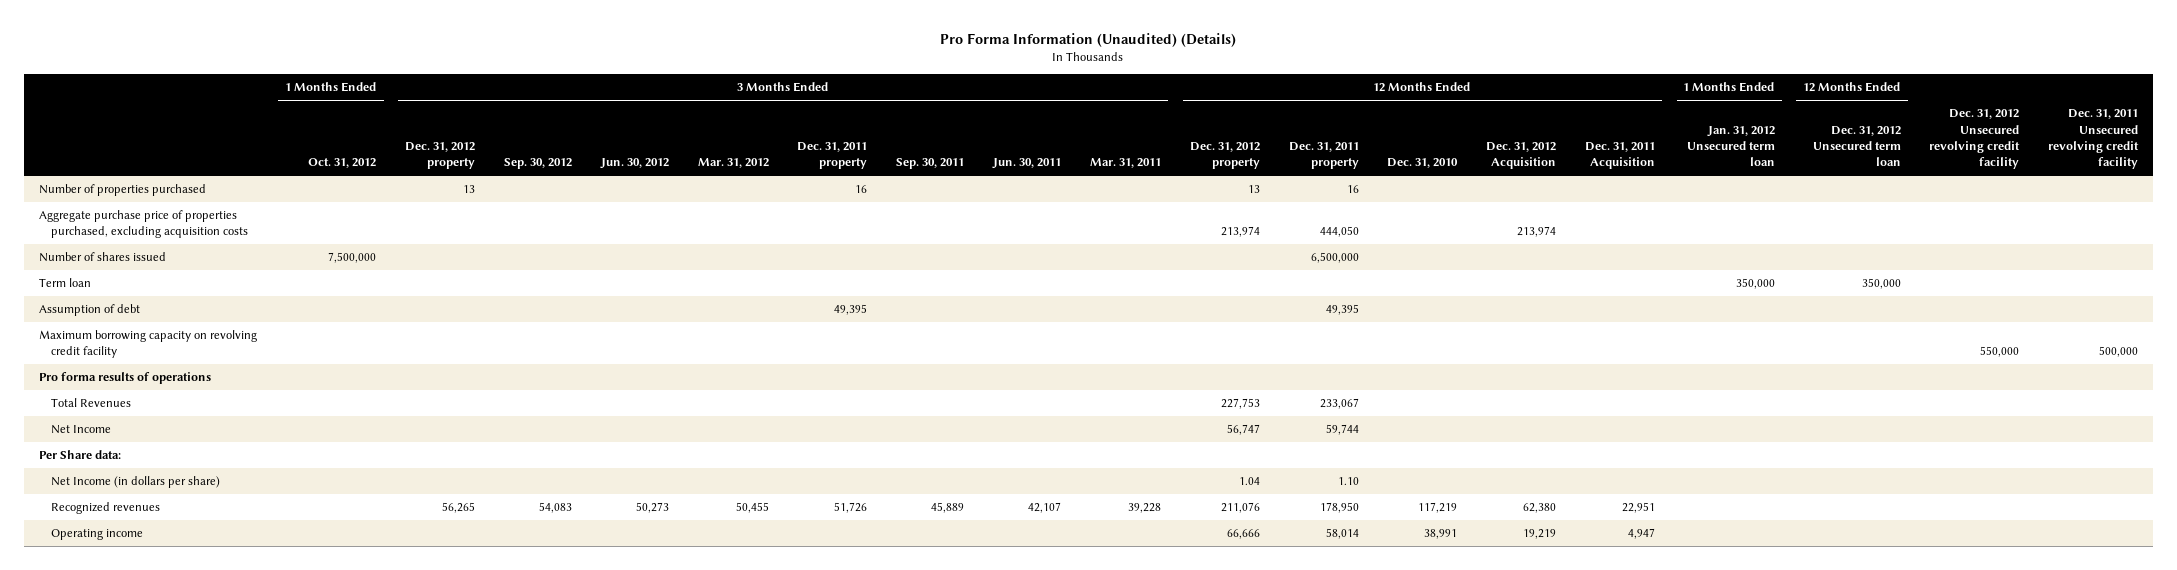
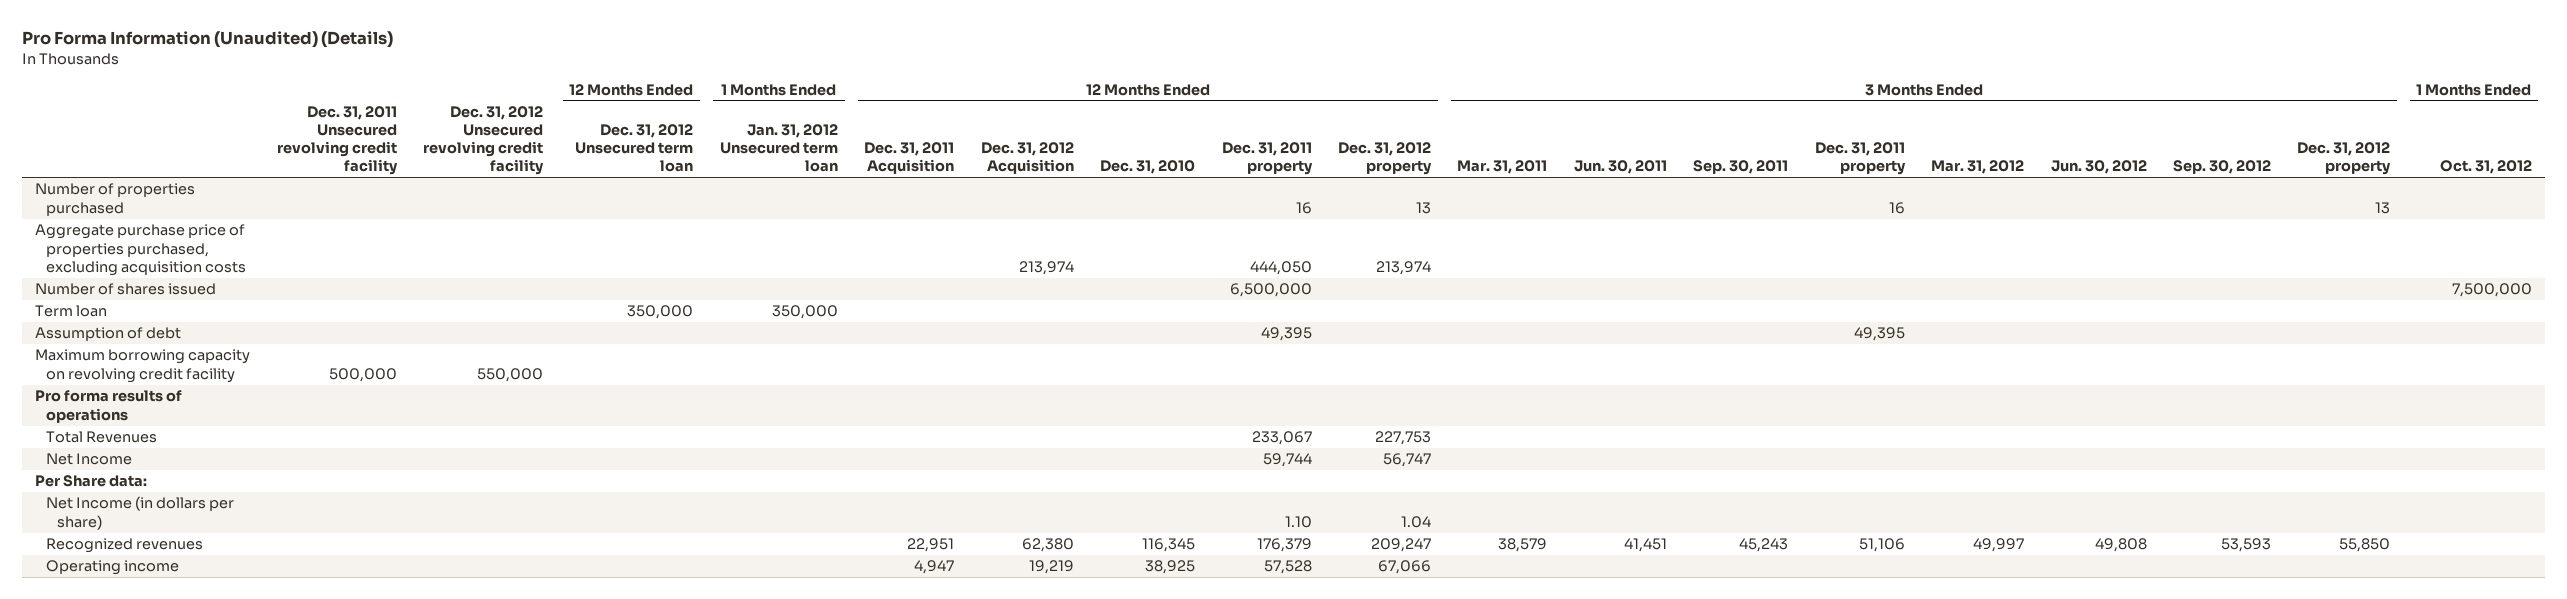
- | 1 Months Ended Oct. 31, 2012 | 3 Months Ended Dec. 31, 2012 property | 3 Months Ended Sep. 30, 2012 | 3 Months Ended Jun. 30, 2012 | 3 Months Ended Mar. 31, 2012 | 3 Months Ended Dec. 31, 2011 property | 3 Months Ended Sep. 30, 2011 | 3 Months Ended Jun. 30, 2011 | 3 Months Ended Mar. 31, 2011 | 12 Months Ended Dec. 31, 2012 property | 12 Months Ended Dec. 31, 2011 property | 12 Months Ended Dec. 31, 2010 | 12 Months Ended Dec. 31, 2012 Acquisition | 12 Months Ended Dec. 31, 2011 Acquisition | 1 Months Ended Jan. 31, 2012 Unsecured term loan | 12 Months Ended Dec. 31, 2012 Unsecured term loan | Dec. 31, 2012 Unsecured revolving credit facility | Dec. 31, 2011 Unsecured revolving credit facility
+ | Dec. 31, 2011 Unsecured revolving credit facility | Dec. 31, 2012 Unsecured revolving credit facility | 12 Months Ended Dec. 31, 2012 Unsecured term loan | 1 Months Ended Jan. 31, 2012 Unsecured term loan | 12 Months Ended Dec. 31, 2011 Acquisition | 12 Months Ended Dec. 31, 2012 Acquisition | 12 Months Ended Dec. 31, 2010 | 12 Months Ended Dec. 31, 2011 property | 12 Months Ended Dec. 31, 2012 property | 3 Months Ended Mar. 31, 2011 | 3 Months Ended Jun. 30, 2011 | 3 Months Ended Sep. 30, 2011 | 3 Months Ended Dec. 31, 2011 property | 3 Months Ended Mar. 31, 2012 | 3 Months Ended Jun. 30, 2012 | 3 Months Ended Sep. 30, 2012 | 3 Months Ended Dec. 31, 2012 property | 1 Months Ended Oct. 31, 2012
- Recognized revenues | | 56,265 | 54,083 | 50,273 | 50,455 | 51,726 | 45,889 | 42,107 | 39,228 | 211,076 | 178,950 | 117,219 | 62,380 | 22,951 | | | |
- Operating income | | | | | | | | | | 66,666 | 58,014 | 38,991 | 19,219 | 4,947 | | | |
+ Recognized revenues | | | | | 22,951 | 62,380 | 116,345 | 176,379 | 209,247 | 38,579 | 41,451 | 45,243 | 51,106 | 49,997 | 49,808 | 53,593 | 55,850 |
+ Operating income | | | | | 4,947 | 19,219 | 38,925 | 57,528 | 67,066 | | | | | | | | |

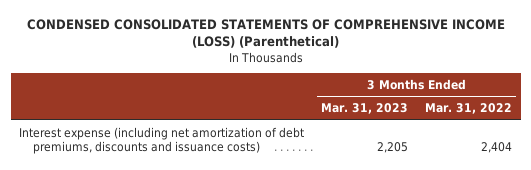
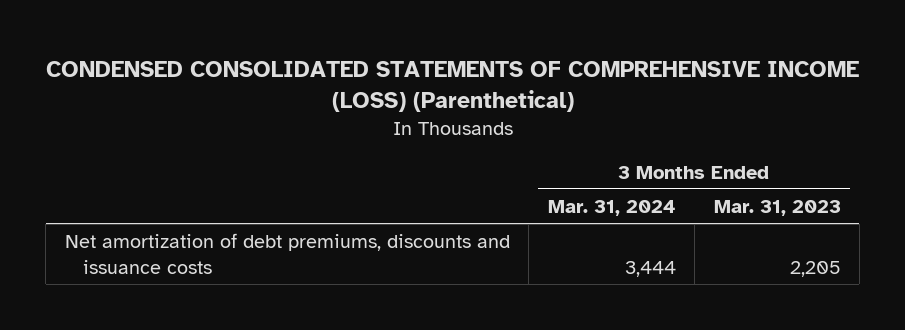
- | 3 Months Ended Mar. 31, 2023 | 3 Months Ended Mar. 31, 2022
+ | 3 Months Ended Mar. 31, 2024 | 3 Months Ended Mar. 31, 2023
- Interest expense (including net amortization of debt premiums, discounts and issuance costs) | 2,205 | 2,404
+ Net amortization of debt premiums, discounts and issuance costs | 3,444 | 2,205

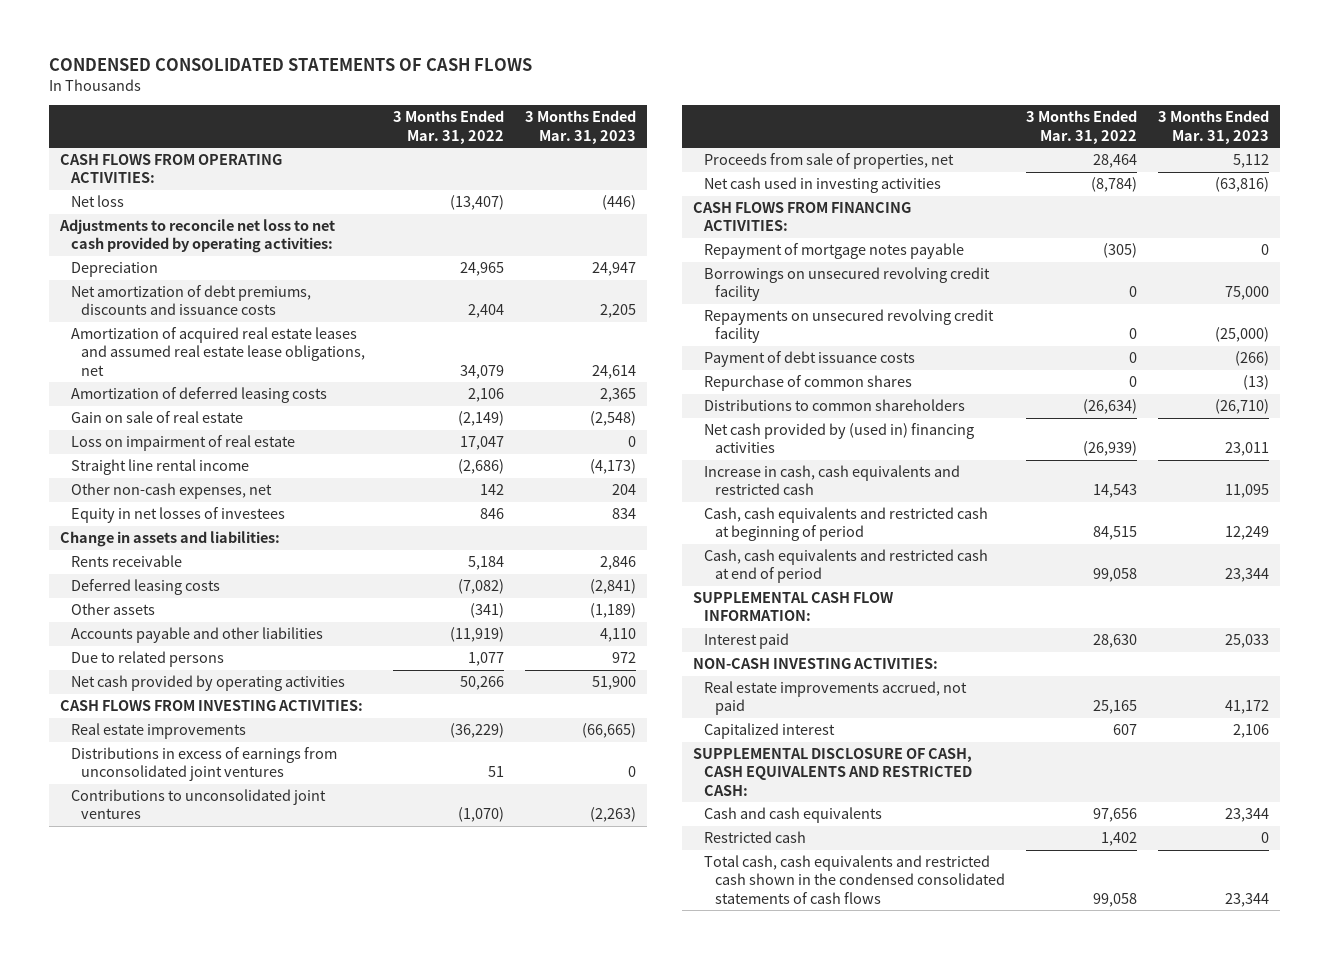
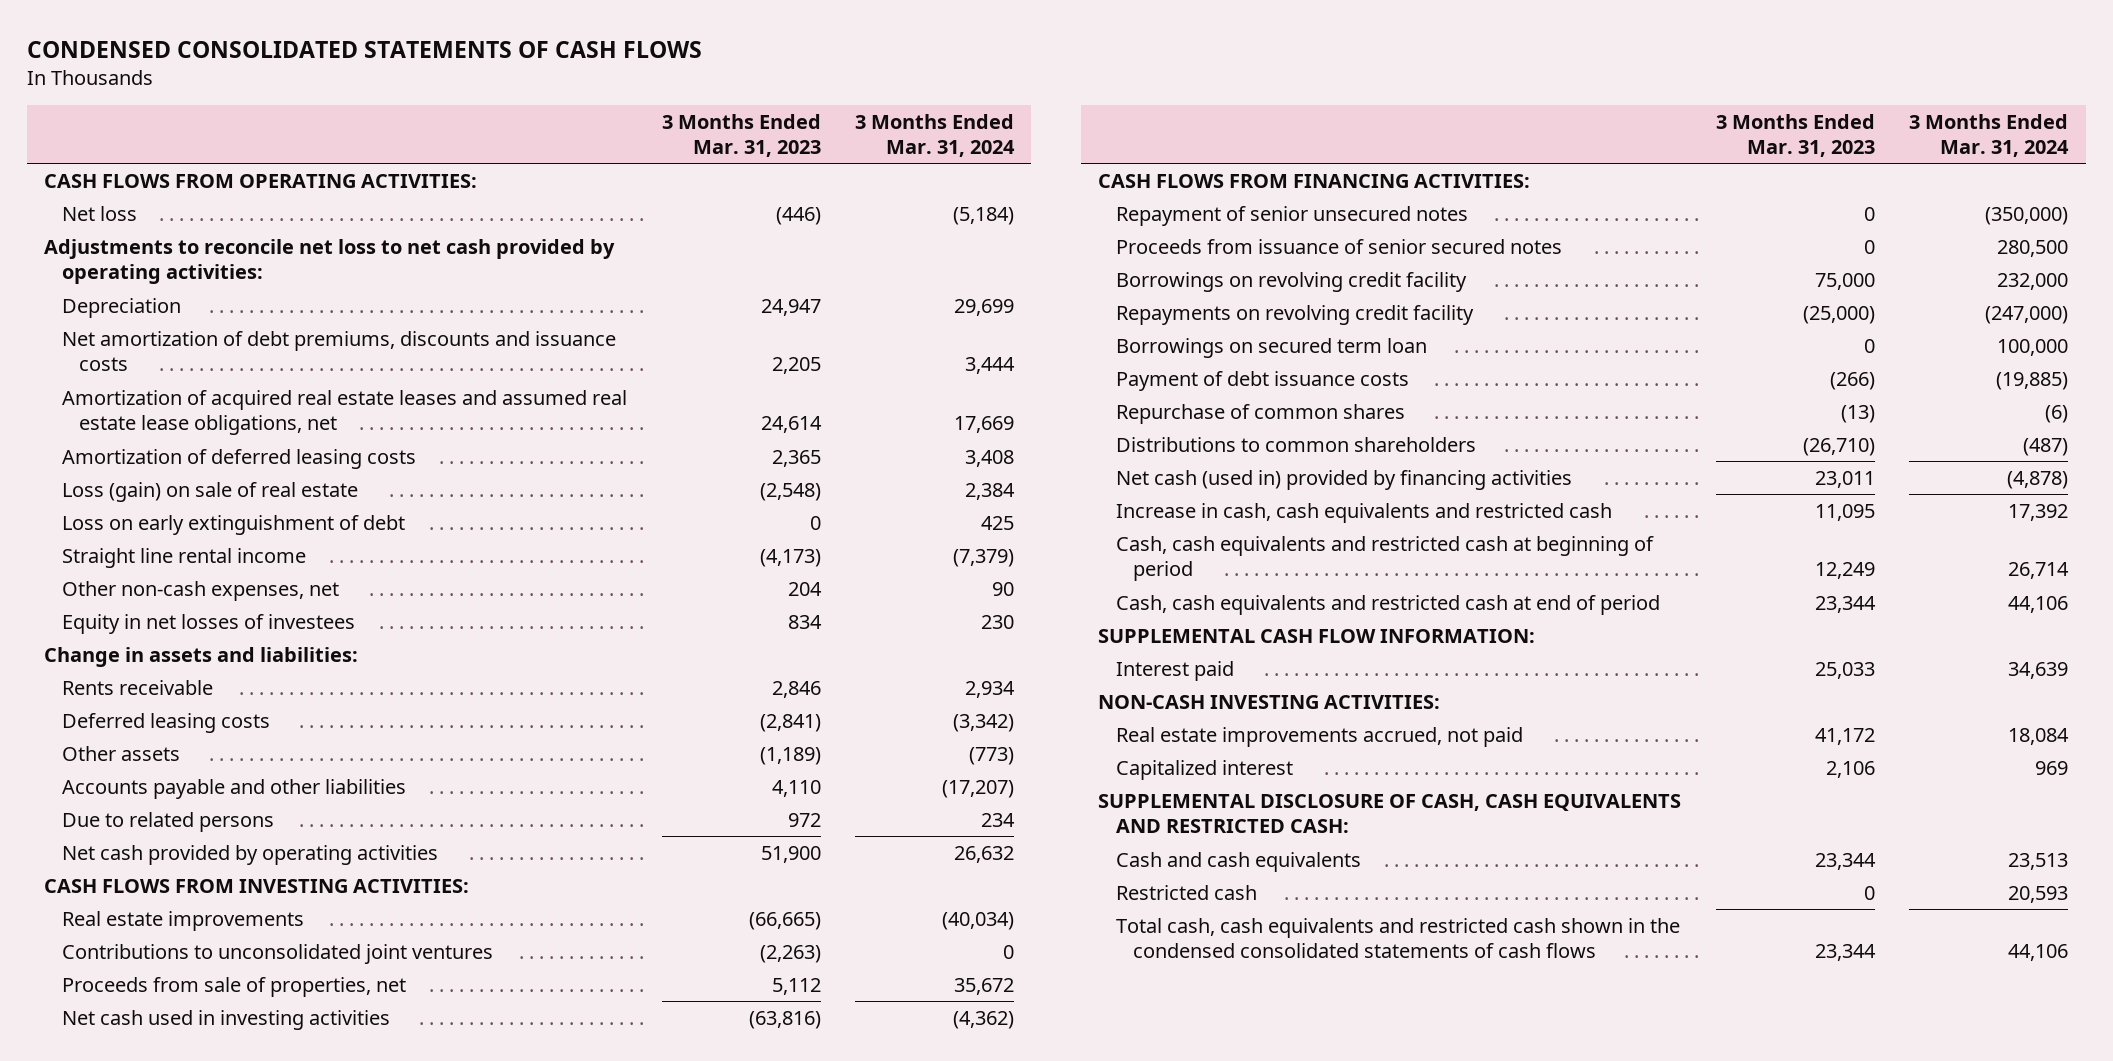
- | 3 Months Ended Mar. 31, 2022 | 3 Months Ended Mar. 31, 2023
+ | 3 Months Ended Mar. 31, 2023 | 3 Months Ended Mar. 31, 2024
- Gain on sale of real estate | (2,149) | (2,548)
- Loss on impairment of real estate | 17,047 | 0
+ Loss (gain) on sale of real estate | (2,548) | 2,384
+ Loss on early extinguishment of debt | 0 | 425
- Distributions in excess of earnings from unconsolidated joint ventures | 51 | 0
- Repayment of mortgage notes payable | (305) | 0
- Borrowings on unsecured revolving credit facility | 0 | 75,000
- Repayments on unsecured revolving credit facility | 0 | (25,000)
+ Repayment of senior unsecured notes | 0 | (350,000)
+ Proceeds from issuance of senior secured notes | 0 | 280,500
+ Borrowings on revolving credit facility | 75,000 | 232,000
+ Repayments on revolving credit facility | (25,000) | (247,000)
+ Borrowings on secured term loan | 0 | 100,000
- Net cash provided by (used in) financing activities | (26,939) | 23,011
+ Net cash (used in) provided by financing activities | 23,011 | (4,878)

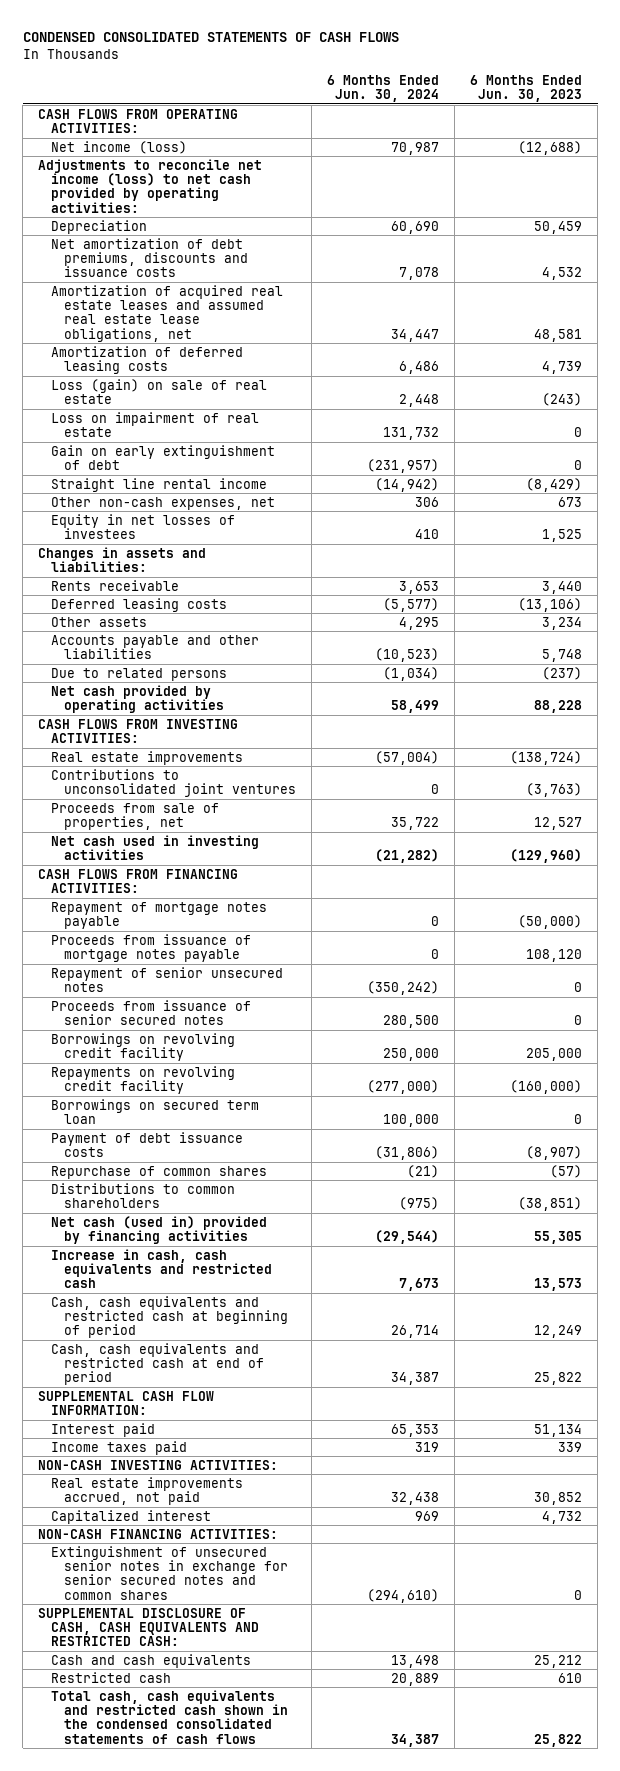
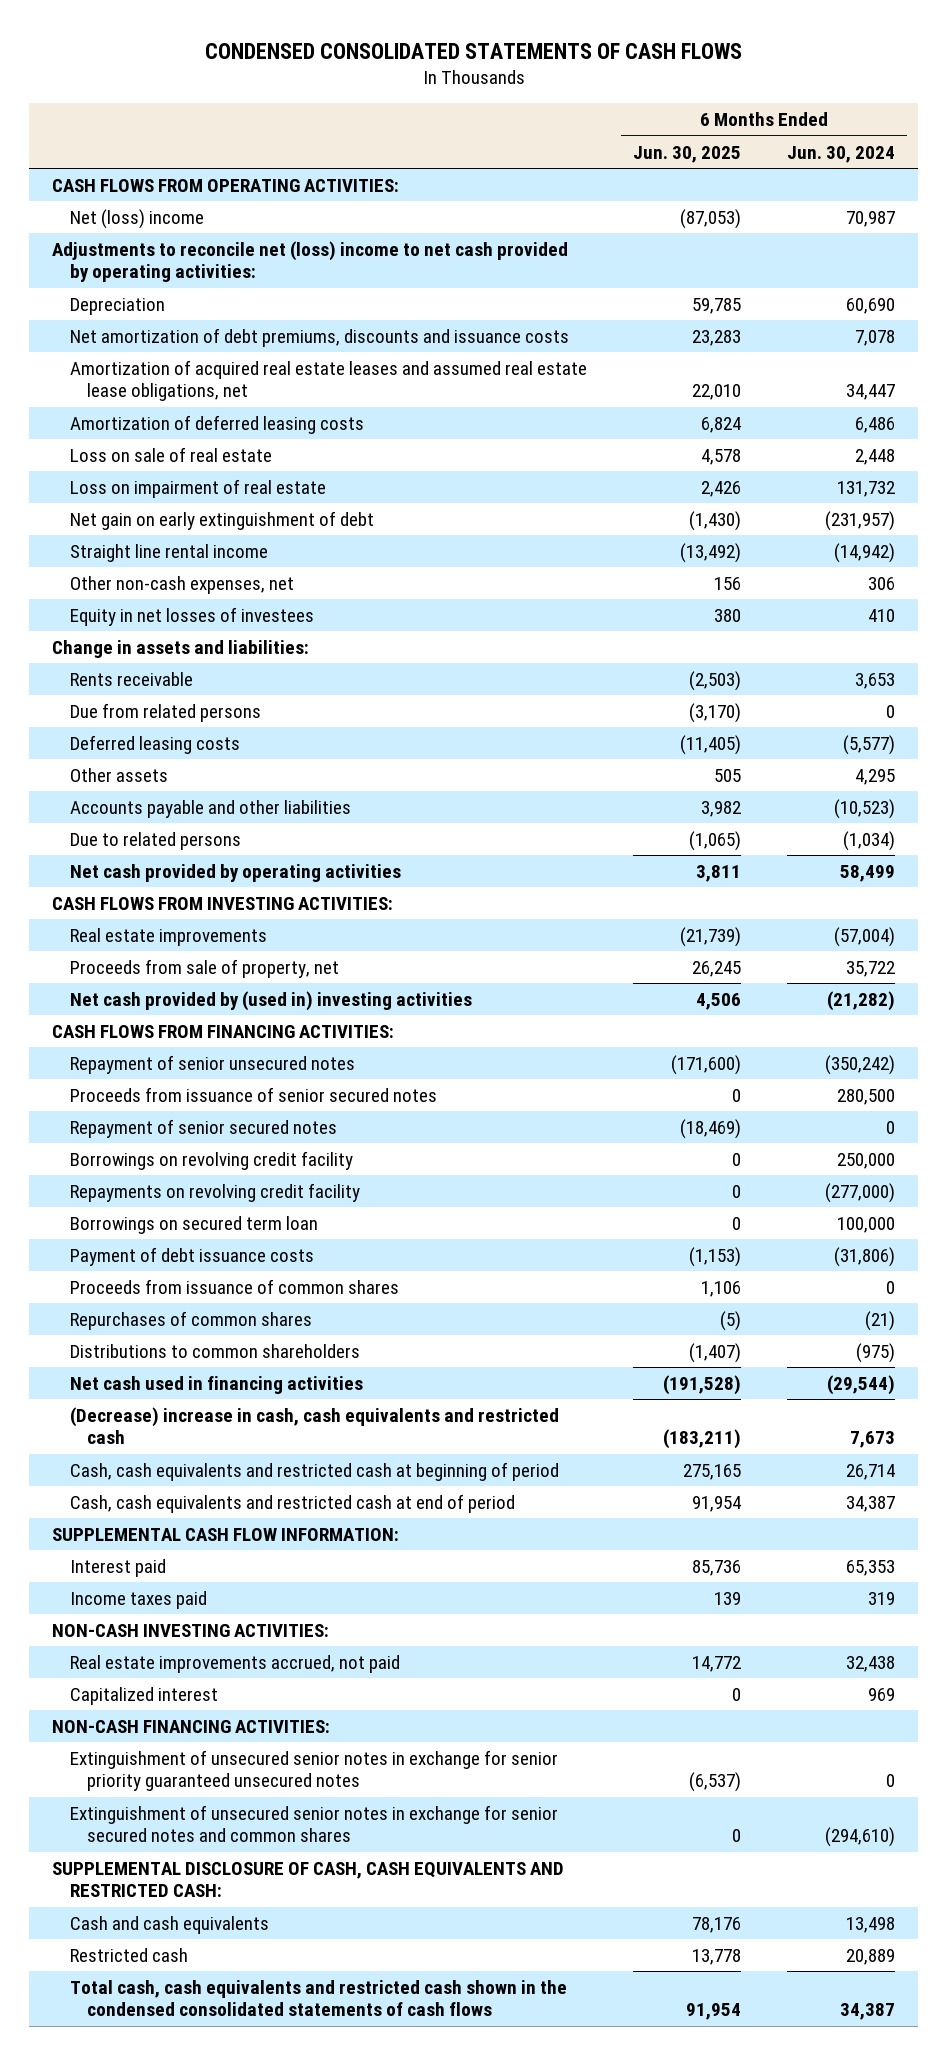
- | 6 Months Ended Jun. 30, 2024 | 6 Months Ended Jun. 30, 2023
+ | 6 Months Ended Jun. 30, 2025 | 6 Months Ended Jun. 30, 2024
- Net income (loss) | 70,987 | (12,688)
- Adjustments to reconcile net income (loss) to net cash provided by operating activities:
+ Net (loss) income | (87,053) | 70,987
+ Adjustments to reconcile net (loss) income to net cash provided by operating activities:
- Loss (gain) on sale of real estate | 2,448 | (243)
+ Loss on sale of real estate | 4,578 | 2,448
- Gain on early extinguishment of debt | (231,957) | 0
+ Net gain on early extinguishment of debt | (1,430) | (231,957)
- Changes in assets and liabilities:
+ Change in assets and liabilities:
+ Due from related persons | (3,170) | 0
- Contributions to unconsolidated joint ventures | 0 | (3,763)
- Proceeds from sale of properties, net | 35,722 | 12,527
- Net cash used in investing activities | (21,282) | (129,960)
+ Proceeds from sale of property, net | 26,245 | 35,722
+ Net cash provided by (used in) investing activities | 4,506 | (21,282)
- Repayment of mortgage notes payable | 0 | (50,000)
- Proceeds from issuance of mortgage notes payable | 0 | 108,120
+ Repayment of senior secured notes | (18,469) | 0
- Repurchase of common shares | (21) | (57)
+ Proceeds from issuance of common shares | 1,106 | 0
+ Repurchases of common shares | (5) | (21)
- Net cash (used in) provided by financing activities | (29,544) | 55,305
- Increase in cash, cash equivalents and restricted cash | 7,673 | 13,573
+ Net cash used in financing activities | (191,528) | (29,544)
+ (Decrease) increase in cash, cash equivalents and restricted cash | (183,211) | 7,673
+ Extinguishment of unsecured senior notes in exchange for senior priority guaranteed unsecured notes | (6,537) | 0

